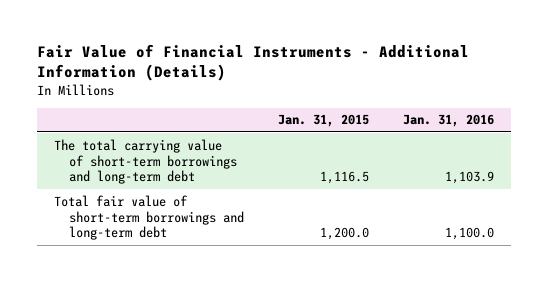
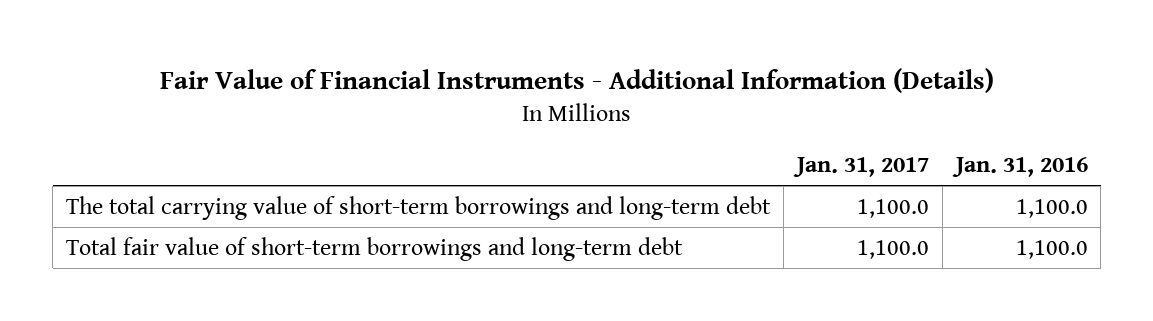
- | Jan. 31, 2015 | Jan. 31, 2016
+ | Jan. 31, 2017 | Jan. 31, 2016
- The total carrying value of short-term borrowings and long-term debt | 1,116.5 | 1,103.9
+ The total carrying value of short-term borrowings and long-term debt | 1,100.0 | 1,100.0

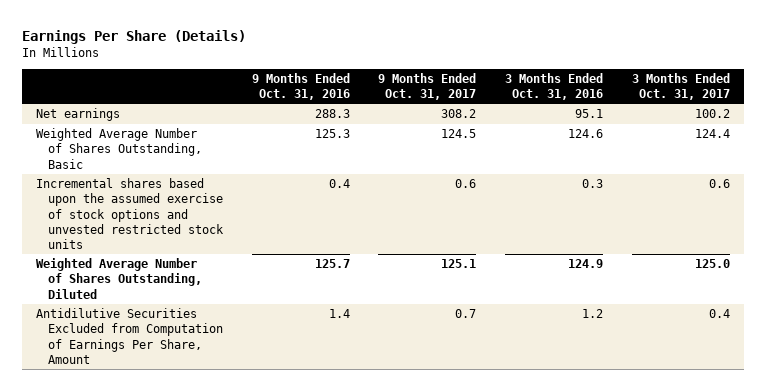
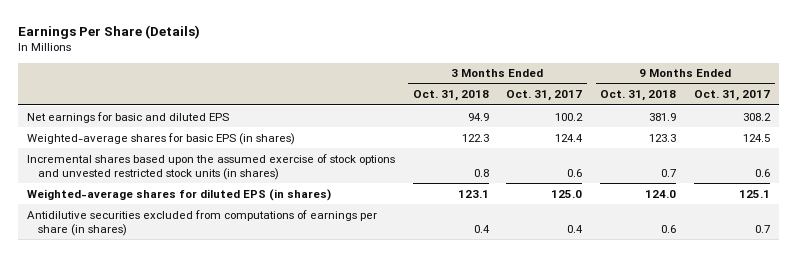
- | 9 Months Ended Oct. 31, 2016 | 9 Months Ended Oct. 31, 2017 | 3 Months Ended Oct. 31, 2016 | 3 Months Ended Oct. 31, 2017
+ | 3 Months Ended Oct. 31, 2018 | 3 Months Ended Oct. 31, 2017 | 9 Months Ended Oct. 31, 2018 | 9 Months Ended Oct. 31, 2017
- Net earnings | 288.3 | 308.2 | 95.1 | 100.2
- Weighted Average Number of Shares Outstanding, Basic | 125.3 | 124.5 | 124.6 | 124.4
- Incremental shares based upon the assumed exercise of stock options and unvested restricted stock units | 0.4 | 0.6 | 0.3 | 0.6
- Weighted Average Number of Shares Outstanding, Diluted | 125.7 | 125.1 | 124.9 | 125.0
- Antidilutive Securities Excluded from Computation of Earnings Per Share, Amount | 1.4 | 0.7 | 1.2 | 0.4
+ Net earnings for basic and diluted EPS | 94.9 | 100.2 | 381.9 | 308.2
+ Weighted-average shares for basic EPS (in shares) | 122.3 | 124.4 | 123.3 | 124.5
+ Incremental shares based upon the assumed exercise of stock options and unvested restricted stock units (in shares) | 0.8 | 0.6 | 0.7 | 0.6
+ Weighted-average shares for diluted EPS (in shares) | 123.1 | 125.0 | 124.0 | 125.1
+ Antidilutive securities excluded from computations of earnings per share (in shares) | 0.4 | 0.4 | 0.6 | 0.7

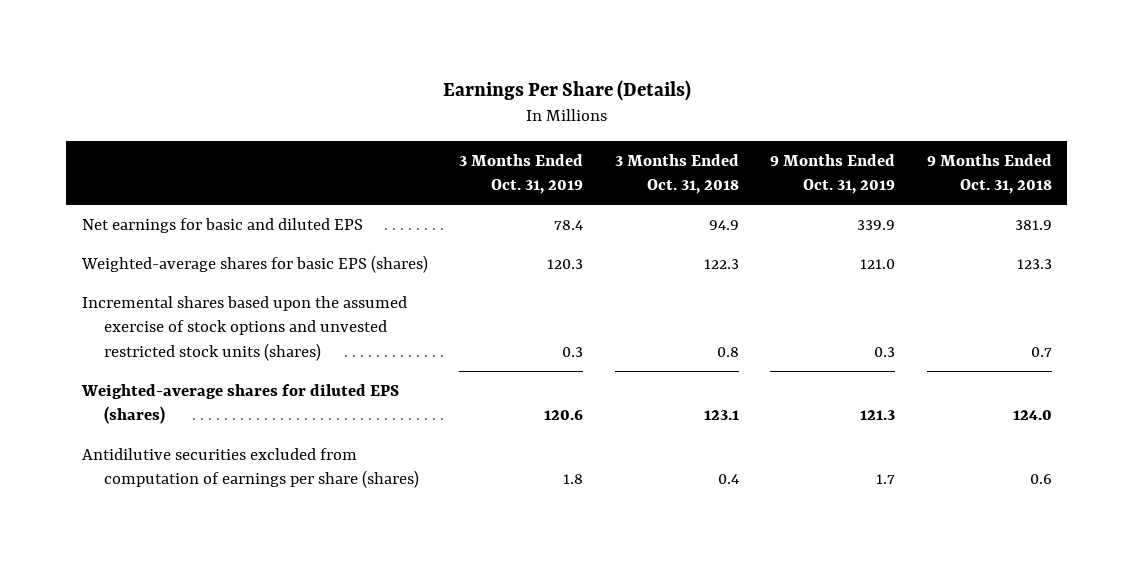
- | 3 Months Ended Oct. 31, 2018 | 3 Months Ended Oct. 31, 2017 | 9 Months Ended Oct. 31, 2018 | 9 Months Ended Oct. 31, 2017
+ | 3 Months Ended Oct. 31, 2019 | 3 Months Ended Oct. 31, 2018 | 9 Months Ended Oct. 31, 2019 | 9 Months Ended Oct. 31, 2018
- Weighted-average shares for basic EPS (in shares) | 122.3 | 124.4 | 123.3 | 124.5
- Incremental shares based upon the assumed exercise of stock options and unvested restricted stock units (in shares) | 0.8 | 0.6 | 0.7 | 0.6
- Weighted-average shares for diluted EPS (in shares) | 123.1 | 125.0 | 124.0 | 125.1
- Antidilutive securities excluded from computations of earnings per share (in shares) | 0.4 | 0.4 | 0.6 | 0.7
+ Weighted-average shares for basic EPS (shares) | 120.3 | 122.3 | 121.0 | 123.3
+ Incremental shares based upon the assumed exercise of stock options and unvested restricted stock units (shares) | 0.3 | 0.8 | 0.3 | 0.7
+ Weighted-average shares for diluted EPS (shares) | 120.6 | 123.1 | 121.3 | 124.0
+ Antidilutive securities excluded from computation of earnings per share (shares) | 1.8 | 0.4 | 1.7 | 0.6

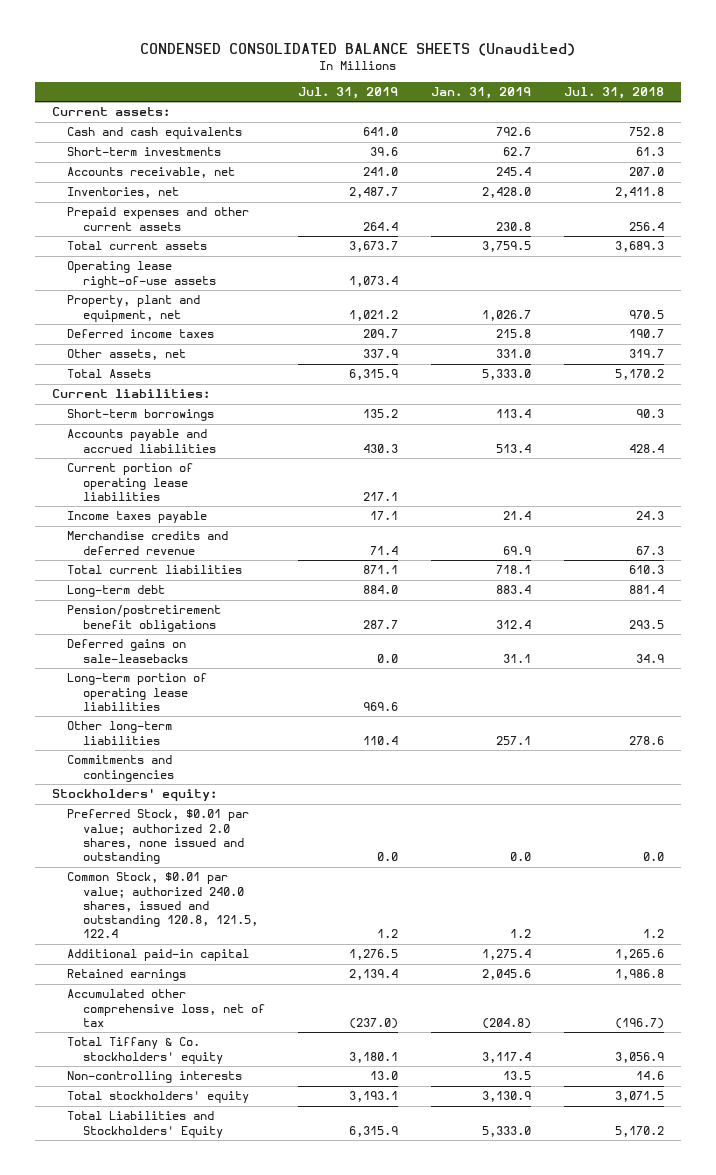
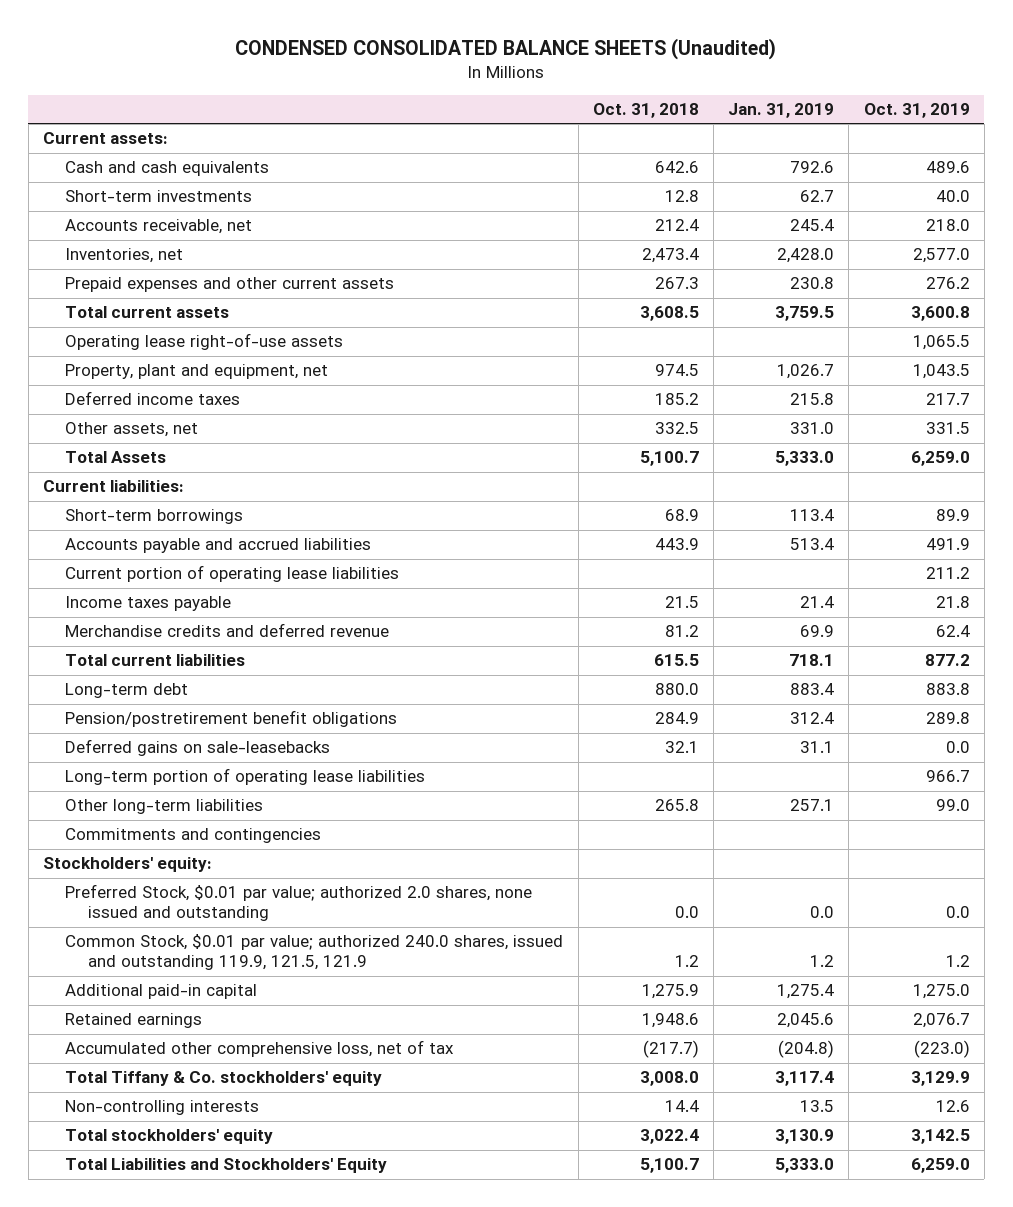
- | Jul. 31, 2019 | Jan. 31, 2019 | Jul. 31, 2018
+ | Oct. 31, 2018 | Jan. 31, 2019 | Oct. 31, 2019
- Common Stock, $0.01 par value; authorized 240.0 shares, issued and outstanding 120.8, 121.5, 122.4 | 1.2 | 1.2 | 1.2
+ Common Stock, $0.01 par value; authorized 240.0 shares, issued and outstanding 119.9, 121.5, 121.9 | 1.2 | 1.2 | 1.2

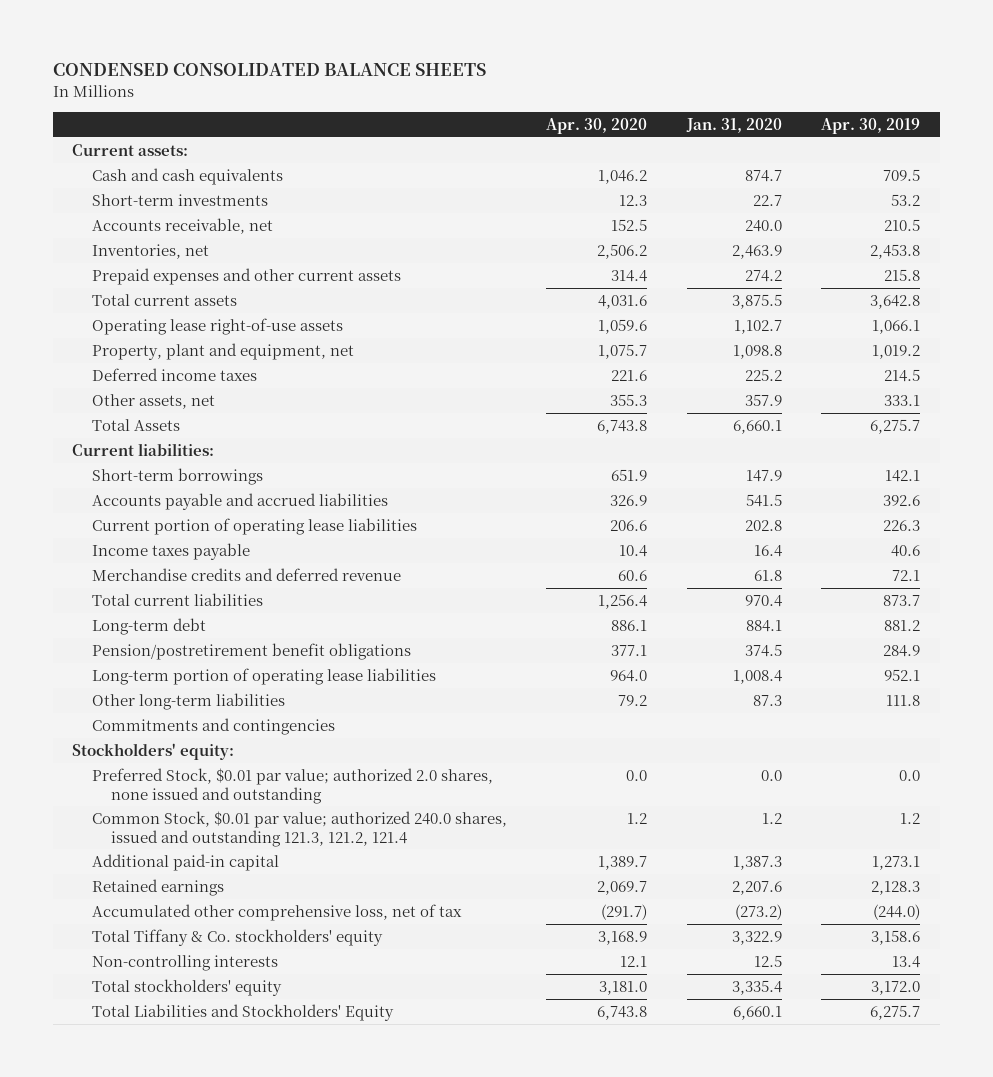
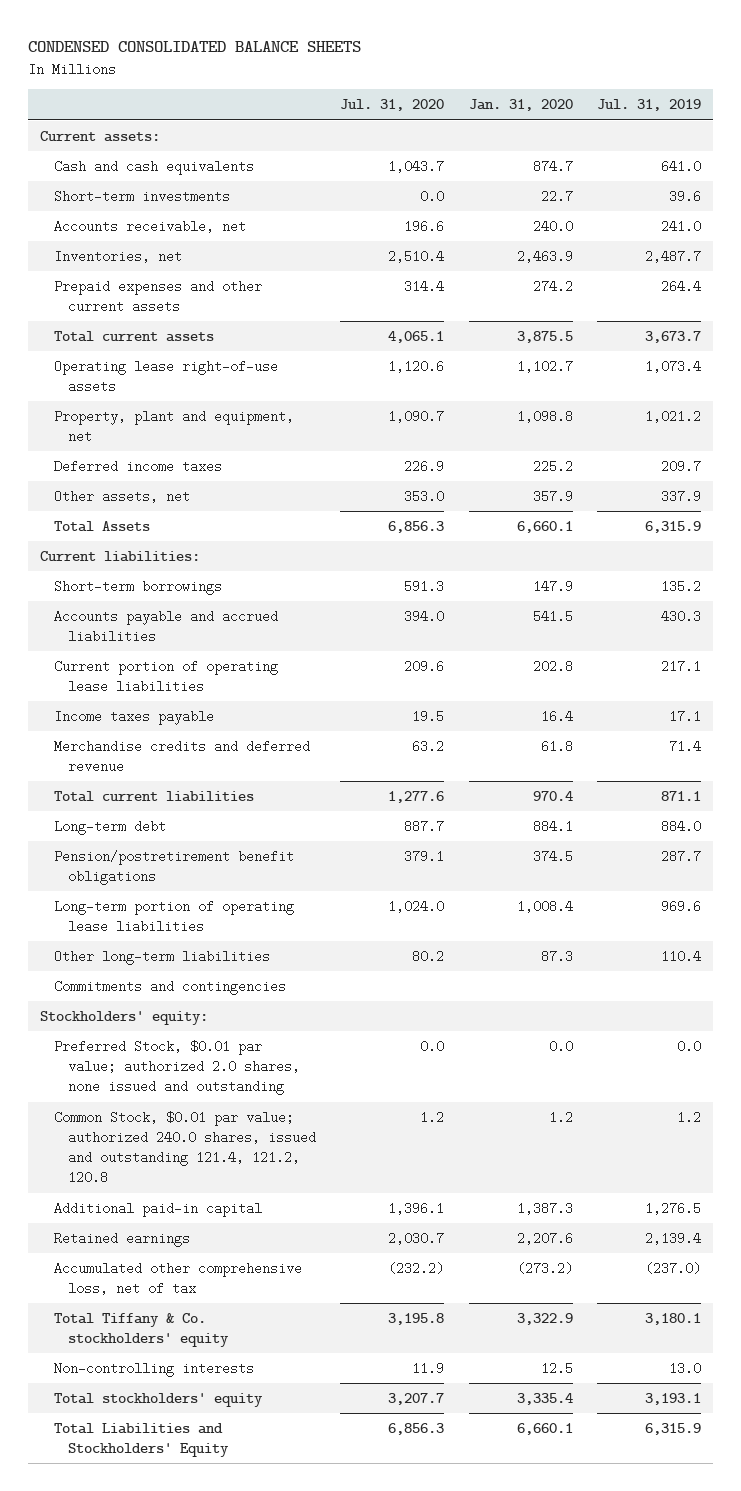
- | Apr. 30, 2020 | Jan. 31, 2020 | Apr. 30, 2019
+ | Jul. 31, 2020 | Jan. 31, 2020 | Jul. 31, 2019
- Common Stock, $0.01 par value; authorized 240.0 shares, issued and outstanding 121.3, 121.2, 121.4 | 1.2 | 1.2 | 1.2
+ Common Stock, $0.01 par value; authorized 240.0 shares, issued and outstanding 121.4, 121.2, 120.8 | 1.2 | 1.2 | 1.2

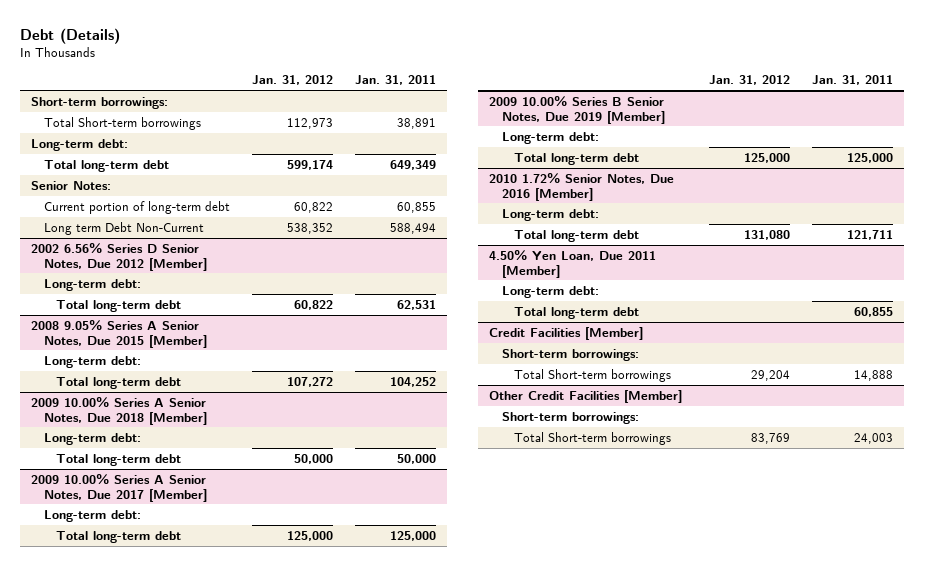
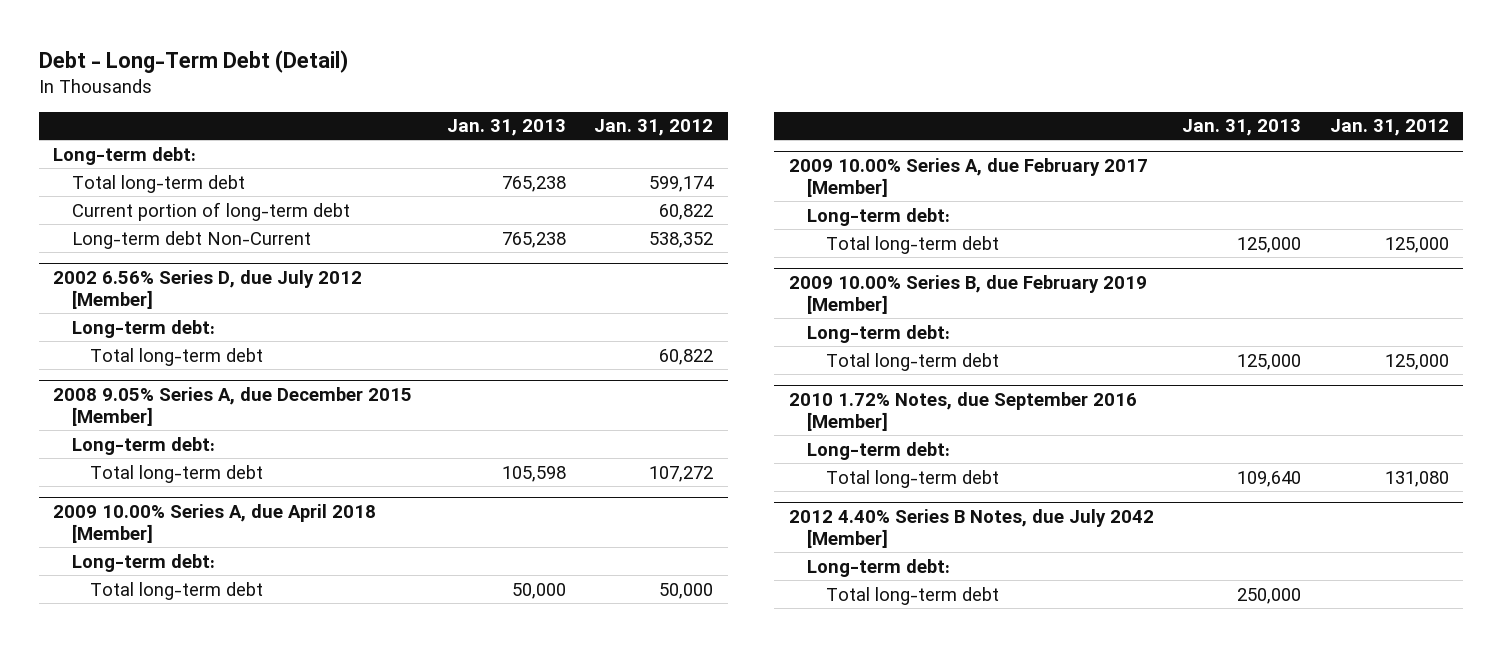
- Debt (Details)
+ Debt - Long-Term Debt (Detail)
- | Jan. 31, 2012 | Jan. 31, 2011
+ | Jan. 31, 2013 | Jan. 31, 2012
- Short-term borrowings:
- Total Short-term borrowings | 112,973 | 38,891
- Senior Notes:
- Long term Debt Non-Current | 538,352 | 588,494
- 2002 6.56% Series D Senior Notes, Due 2012 [Member]
+ Long-term debt Non-Current | 765,238 | 538,352
+ 2002 6.56% Series D, due July 2012 [Member]
- 2008 9.05% Series A Senior Notes, Due 2015 [Member]
+ 2008 9.05% Series A, due December 2015 [Member]
- 2009 10.00% Series A Senior Notes, Due 2018 [Member]
+ 2009 10.00% Series A, due April 2018 [Member]
- 2009 10.00% Series A Senior Notes, Due 2017 [Member]
+ 2009 10.00% Series A, due February 2017 [Member]
- 2009 10.00% Series B Senior Notes, Due 2019 [Member]
+ 2009 10.00% Series B, due February 2019 [Member]
- 2010 1.72% Senior Notes, Due 2016 [Member]
+ 2010 1.72% Notes, due September 2016 [Member]
- 4.50% Yen Loan, Due 2011 [Member]
+ 2012 4.40% Series B Notes, due July 2042 [Member]
- Credit Facilities [Member]
- Short-term borrowings:
- Total Short-term borrowings | 29,204 | 14,888
- Other Credit Facilities [Member]
- Short-term borrowings:
- Total Short-term borrowings | 83,769 | 24,003

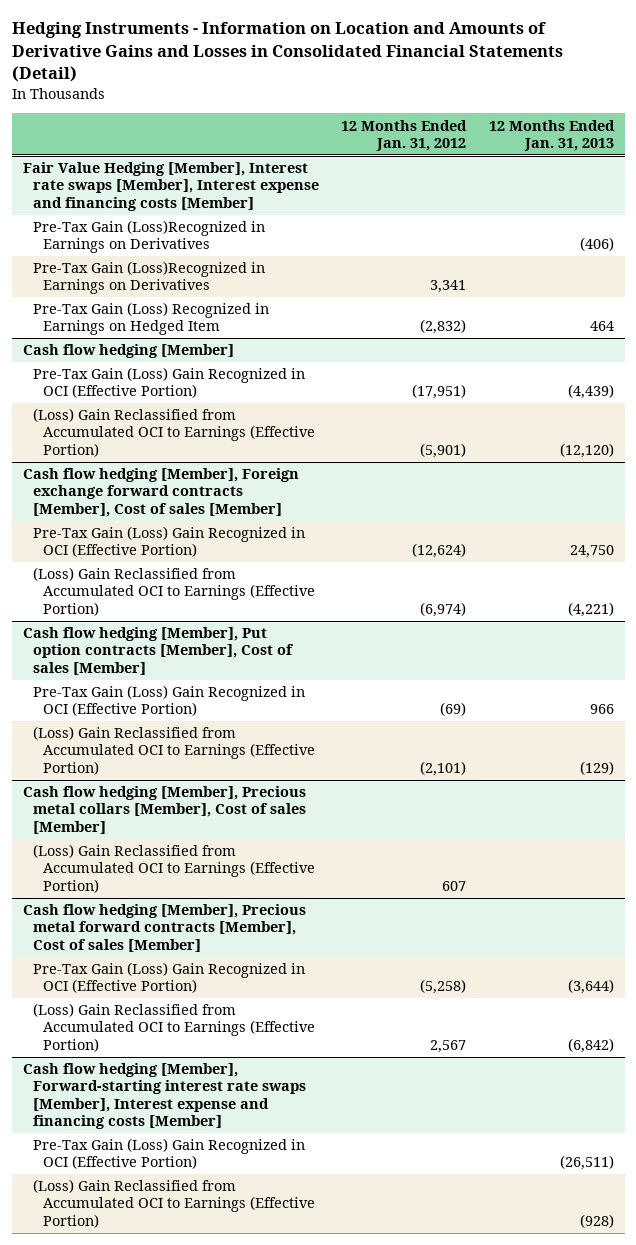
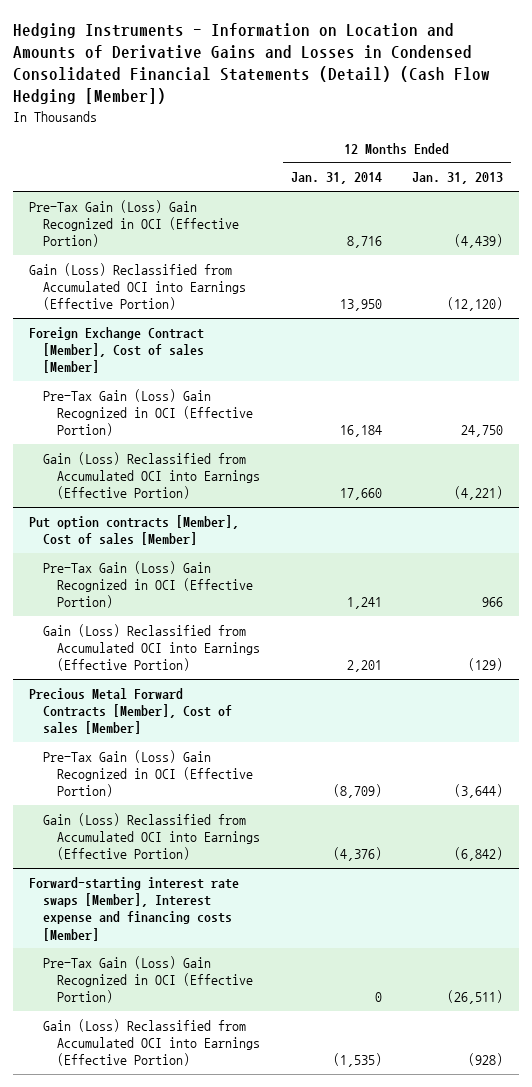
- Hedging Instruments - Information on Location and Amounts of Derivative Gains and Losses in Consolidated Financial Statements (Detail)
+ Hedging Instruments - Information on Location and Amounts of Derivative Gains and Losses in Condensed Consolidated Financial Statements (Detail) (Cash Flow Hedging [Member])
- | 12 Months Ended Jan. 31, 2012 | 12 Months Ended Jan. 31, 2013
+ | 12 Months Ended Jan. 31, 2014 | 12 Months Ended Jan. 31, 2013
- Fair Value Hedging [Member], Interest rate swaps [Member], Interest expense and financing costs [Member]
- Pre-Tax Gain (Loss)Recognized in Earnings on Derivatives | | (406)
- Pre-Tax Gain (Loss)Recognized in Earnings on Derivatives | 3,341 |
- Pre-Tax Gain (Loss) Recognized in Earnings on Hedged Item | (2,832) | 464
- Cash flow hedging [Member]
- (Loss) Gain Reclassified from Accumulated OCI to Earnings (Effective Portion) | (5,901) | (12,120)
- Cash flow hedging [Member], Foreign exchange forward contracts [Member], Cost of sales [Member]
+ Gain (Loss) Reclassified from Accumulated OCI into Earnings (Effective Portion) | 13,950 | (12,120)
+ Foreign Exchange Contract [Member], Cost of sales [Member]
- (Loss) Gain Reclassified from Accumulated OCI to Earnings (Effective Portion) | (6,974) | (4,221)
- Cash flow hedging [Member], Put option contracts [Member], Cost of sales [Member]
+ Gain (Loss) Reclassified from Accumulated OCI into Earnings (Effective Portion) | 17,660 | (4,221)
+ Put option contracts [Member], Cost of sales [Member]
- (Loss) Gain Reclassified from Accumulated OCI to Earnings (Effective Portion) | (2,101) | (129)
- Cash flow hedging [Member], Precious metal collars [Member], Cost of sales [Member]
- (Loss) Gain Reclassified from Accumulated OCI to Earnings (Effective Portion) | 607 |
- Cash flow hedging [Member], Precious metal forward contracts [Member], Cost of sales [Member]
+ Gain (Loss) Reclassified from Accumulated OCI into Earnings (Effective Portion) | 2,201 | (129)
+ Precious Metal Forward Contracts [Member], Cost of sales [Member]
- (Loss) Gain Reclassified from Accumulated OCI to Earnings (Effective Portion) | 2,567 | (6,842)
- Cash flow hedging [Member], Forward-starting interest rate swaps [Member], Interest expense and financing costs [Member]
+ Gain (Loss) Reclassified from Accumulated OCI into Earnings (Effective Portion) | (4,376) | (6,842)
+ Forward-starting interest rate swaps [Member], Interest expense and financing costs [Member]
- (Loss) Gain Reclassified from Accumulated OCI to Earnings (Effective Portion) | | (928)
+ Gain (Loss) Reclassified from Accumulated OCI into Earnings (Effective Portion) | (1,535) | (928)

